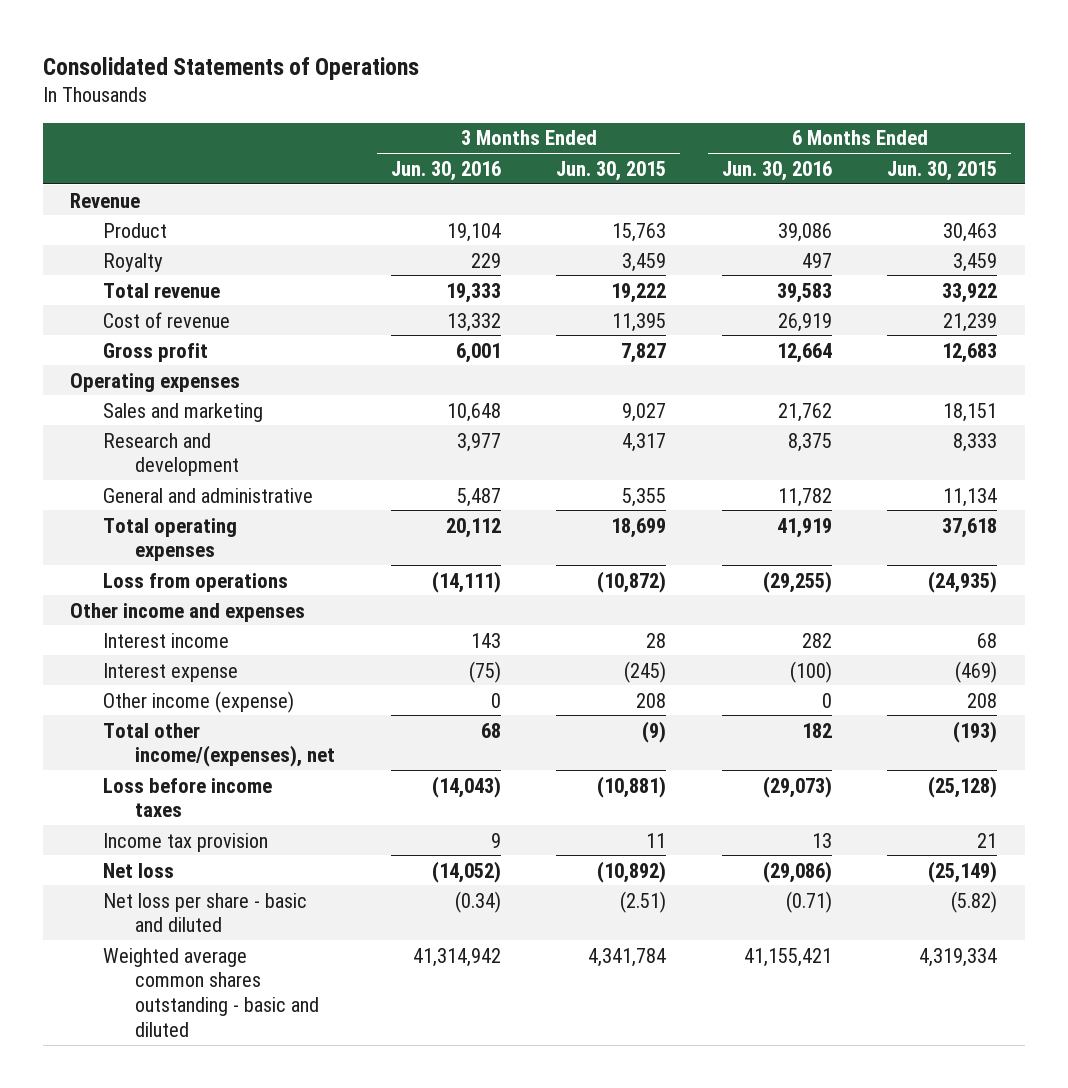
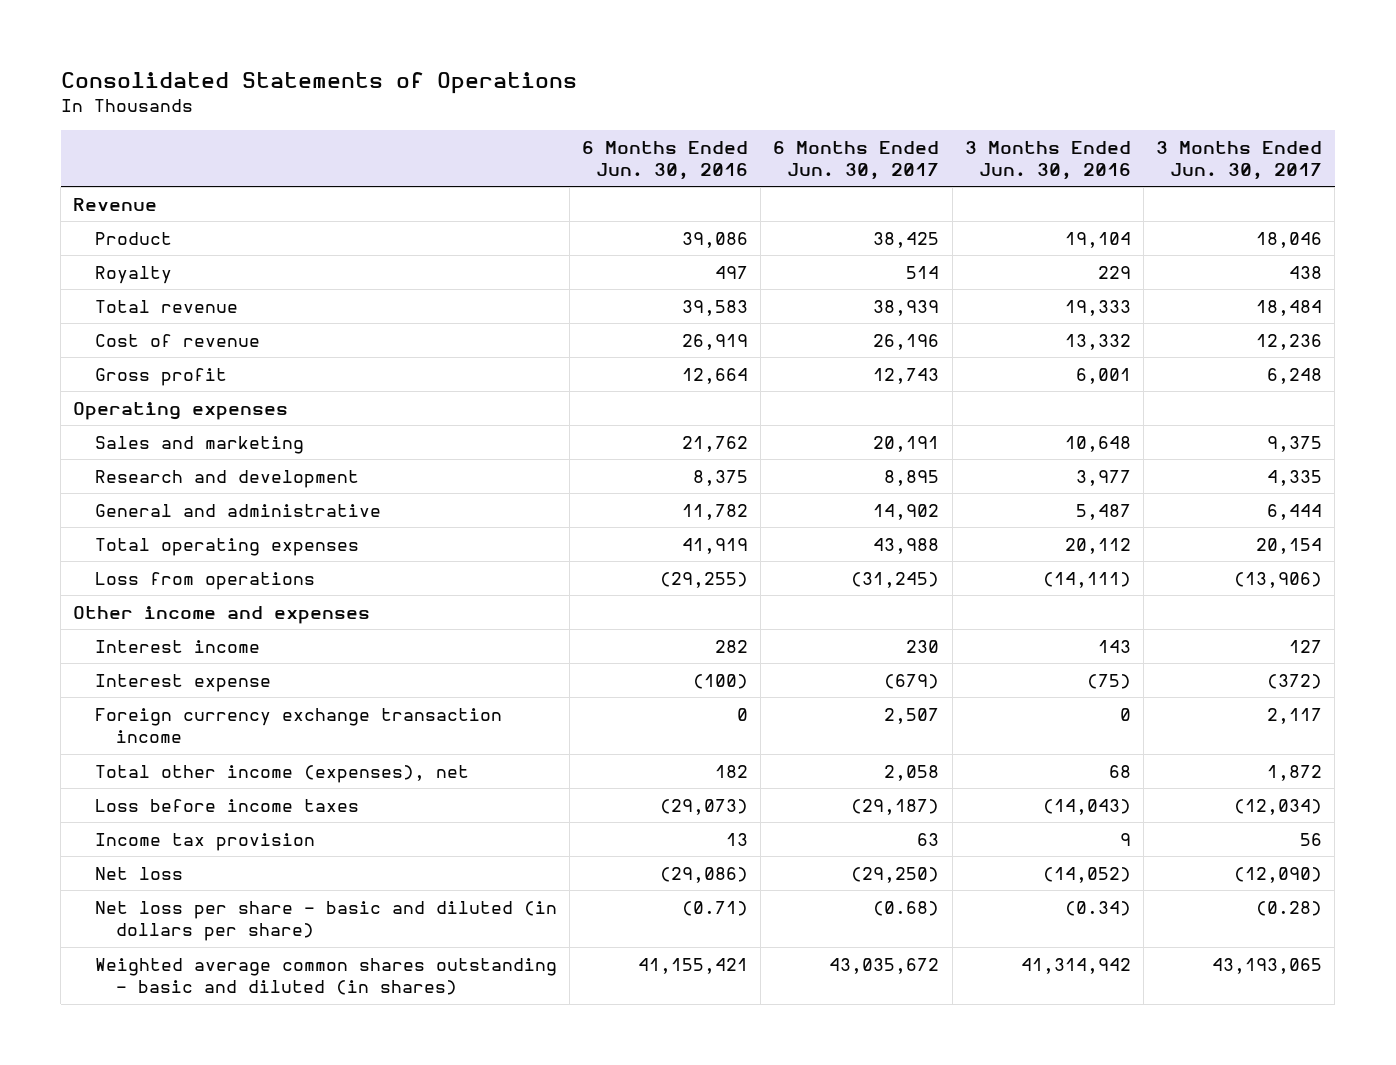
- | 3 Months Ended Jun. 30, 2016 | 3 Months Ended Jun. 30, 2015 | 6 Months Ended Jun. 30, 2016 | 6 Months Ended Jun. 30, 2015
+ | 6 Months Ended Jun. 30, 2016 | 6 Months Ended Jun. 30, 2017 | 3 Months Ended Jun. 30, 2016 | 3 Months Ended Jun. 30, 2017
- Other income (expense) | 0 | 208 | 0 | 208
- Total other income/(expenses), net | 68 | (9) | 182 | (193)
+ Foreign currency exchange transaction income | 0 | 2,507 | 0 | 2,117
+ Total other income (expenses), net | 182 | 2,058 | 68 | 1,872
- Net loss per share - basic and diluted | (0.34) | (2.51) | (0.71) | (5.82)
- Weighted average common shares outstanding - basic and diluted | 41,314,942 | 4,341,784 | 41,155,421 | 4,319,334
+ Net loss per share - basic and diluted (in dollars per share) | (0.71) | (0.68) | (0.34) | (0.28)
+ Weighted average common shares outstanding - basic and diluted (in shares) | 41,155,421 | 43,035,672 | 41,314,942 | 43,193,065

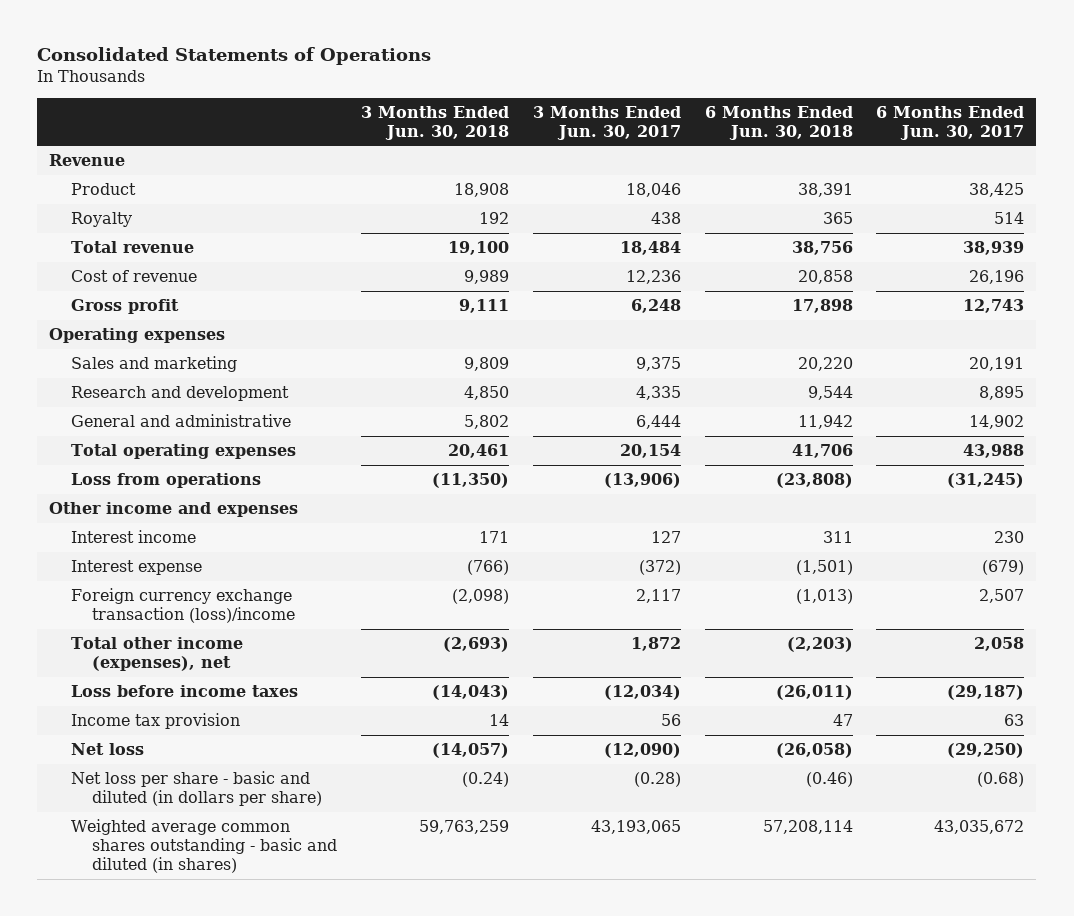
- | 6 Months Ended Jun. 30, 2016 | 6 Months Ended Jun. 30, 2017 | 3 Months Ended Jun. 30, 2016 | 3 Months Ended Jun. 30, 2017
+ | 3 Months Ended Jun. 30, 2018 | 3 Months Ended Jun. 30, 2017 | 6 Months Ended Jun. 30, 2018 | 6 Months Ended Jun. 30, 2017
- Foreign currency exchange transaction income | 0 | 2,507 | 0 | 2,117
+ Foreign currency exchange transaction (loss)/income | (2,098) | 2,117 | (1,013) | 2,507

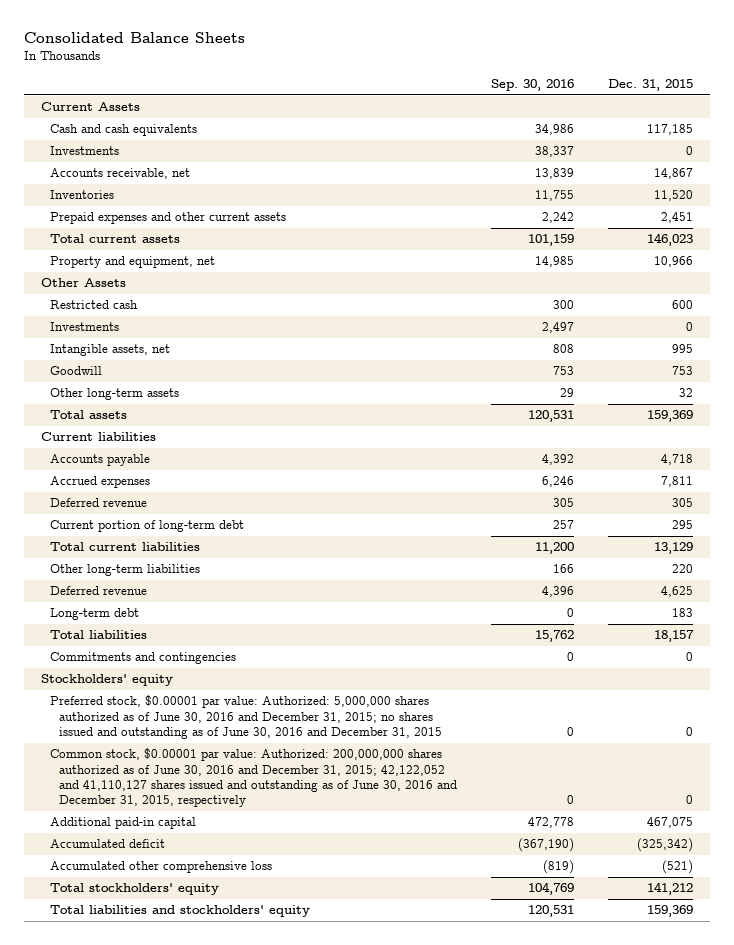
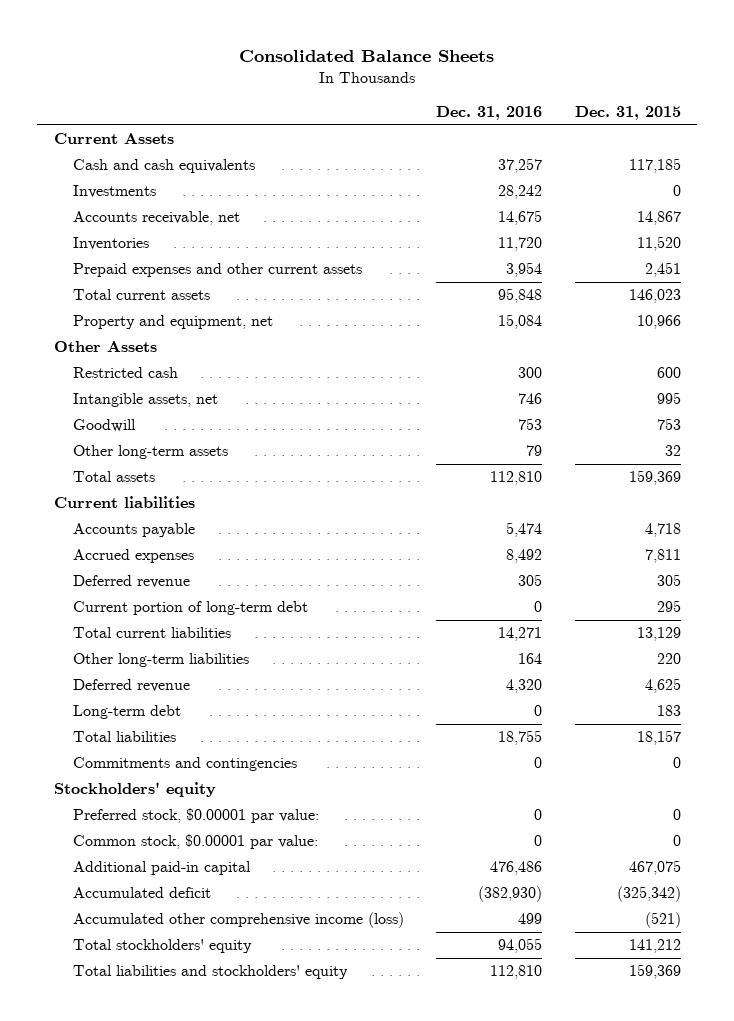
- | Sep. 30, 2016 | Dec. 31, 2015
+ | Dec. 31, 2016 | Dec. 31, 2015
- Investments | 2,497 | 0
- Preferred stock, $0.00001 par value: Authorized: 5,000,000 shares authorized as of June 30, 2016 and December 31, 2015; no shares issued and outstanding as of June 30, 2016 and December 31, 2015 | 0 | 0
- Common stock, $0.00001 par value: Authorized: 200,000,000 shares authorized as of June 30, 2016 and December 31, 2015; 42,122,052 and 41,110,127 shares issued and outstanding as of June 30, 2016 and December 31, 2015, respectively | 0 | 0
+ Preferred stock, $0.00001 par value: | 0 | 0
+ Common stock, $0.00001 par value: | 0 | 0
- Accumulated other comprehensive loss | (819) | (521)
+ Accumulated other comprehensive income (loss) | 499 | (521)

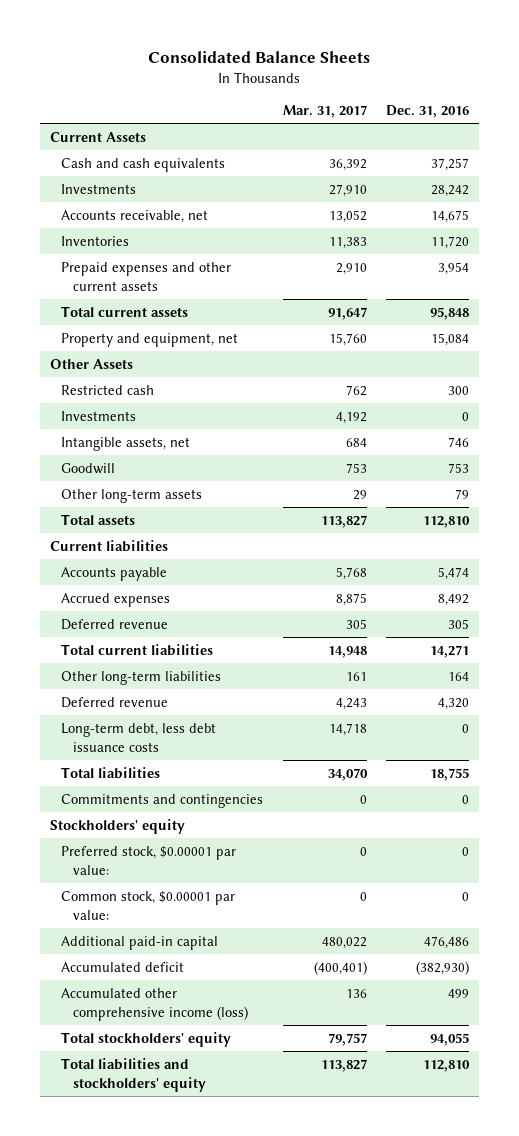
- | Dec. 31, 2016 | Dec. 31, 2015
+ | Mar. 31, 2017 | Dec. 31, 2016
+ Investments | 4,192 | 0
- Current portion of long-term debt | 0 | 295
- Long-term debt | 0 | 183
+ Long-term debt, less debt issuance costs | 14,718 | 0

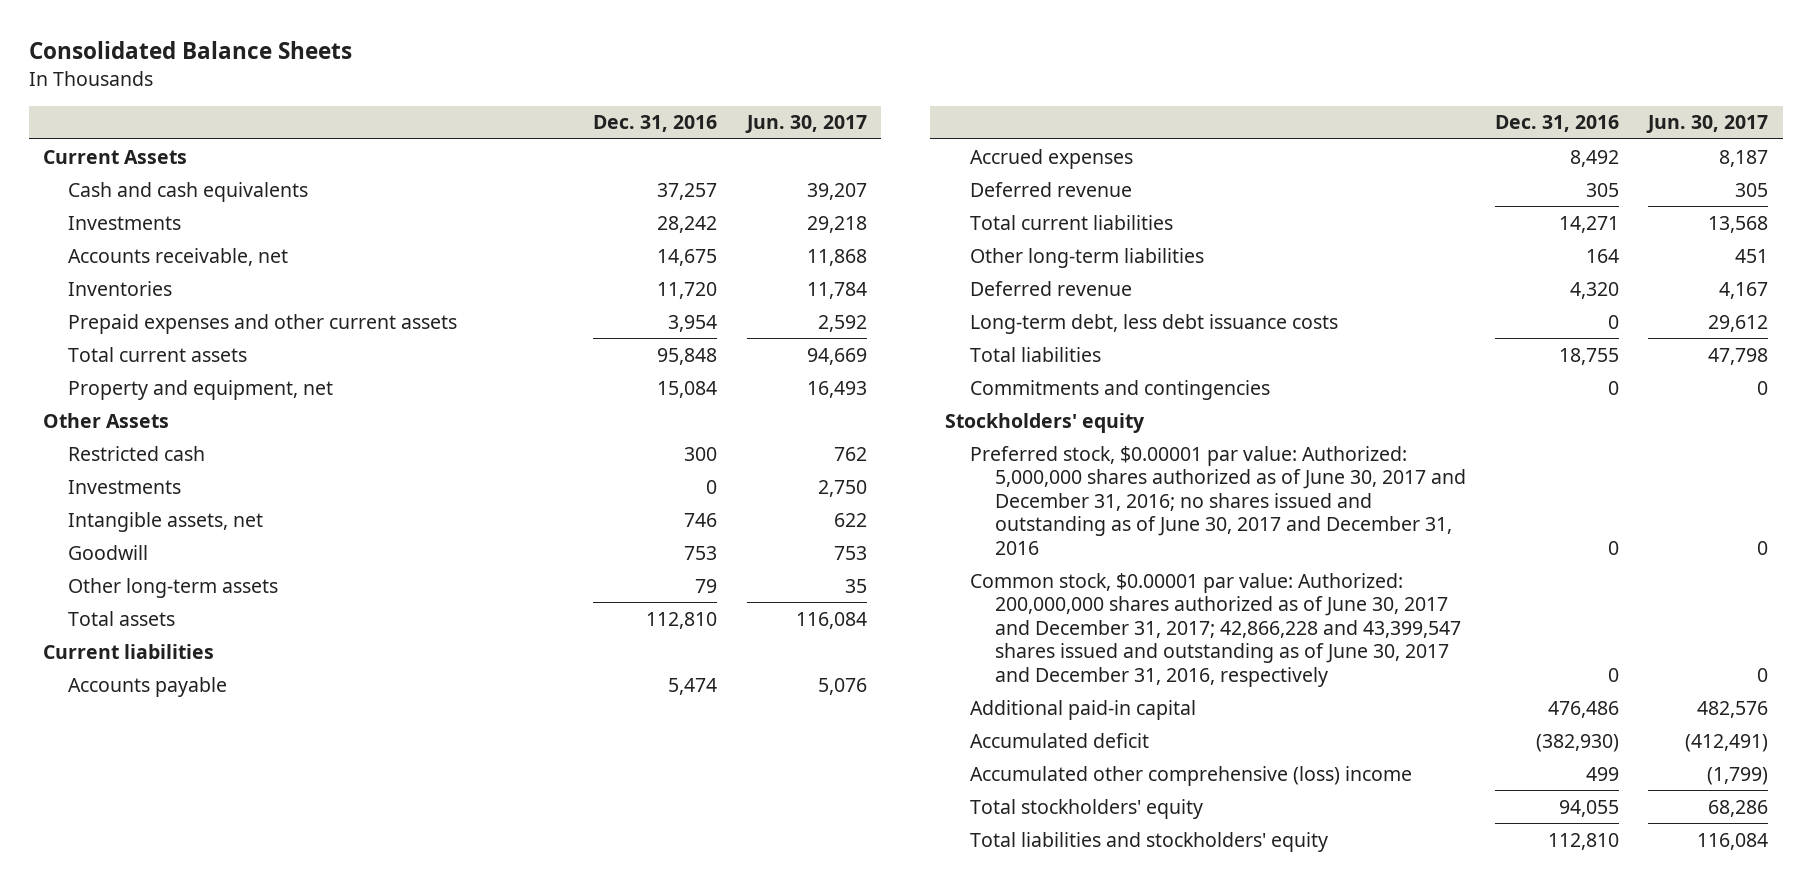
- | Mar. 31, 2017 | Dec. 31, 2016
+ | Dec. 31, 2016 | Jun. 30, 2017
- Preferred stock, $0.00001 par value: | 0 | 0
- Common stock, $0.00001 par value: | 0 | 0
+ Preferred stock, $0.00001 par value: Authorized: 5,000,000 shares authorized as of June 30, 2017 and December 31, 2016; no shares issued and outstanding as of June 30, 2017 and December 31, 2016 | 0 | 0
+ Common stock, $0.00001 par value: Authorized: 200,000,000 shares authorized as of June 30, 2017 and December 31, 2017; 42,866,228 and 43,399,547 shares issued and outstanding as of June 30, 2017 and December 31, 2016, respectively | 0 | 0
- Accumulated other comprehensive income (loss) | 136 | 499
+ Accumulated other comprehensive (loss) income | 499 | (1,799)

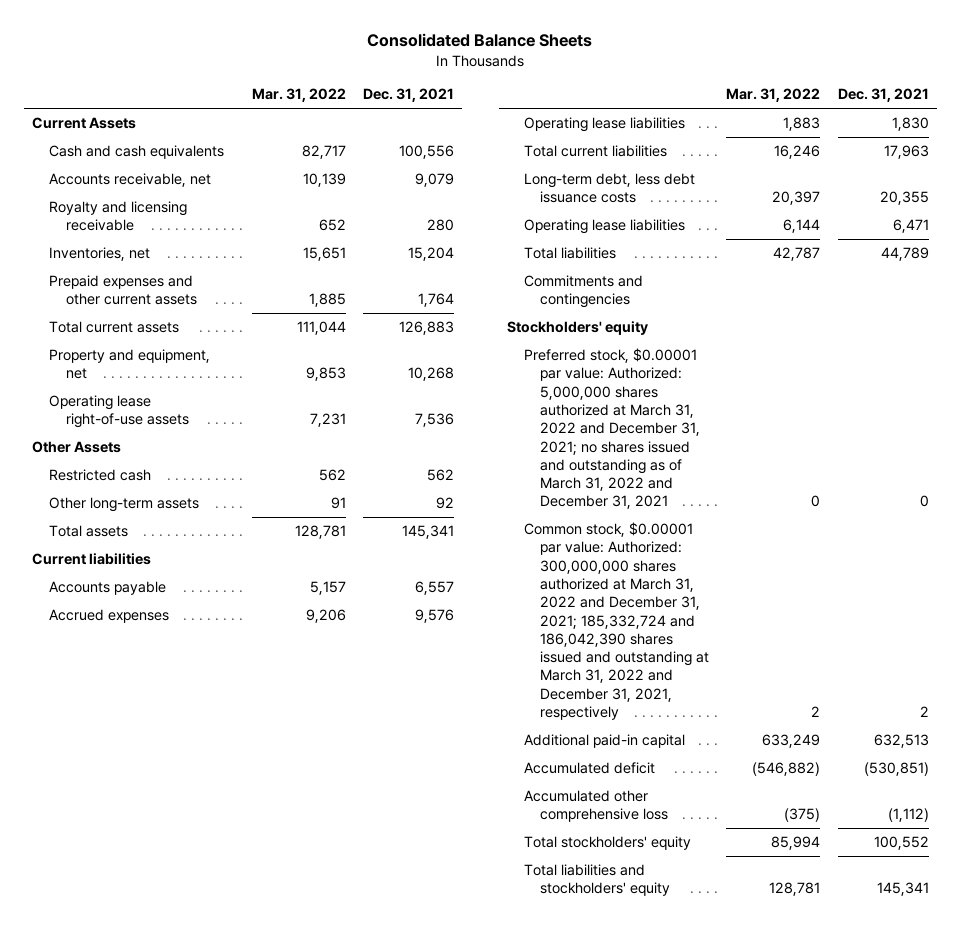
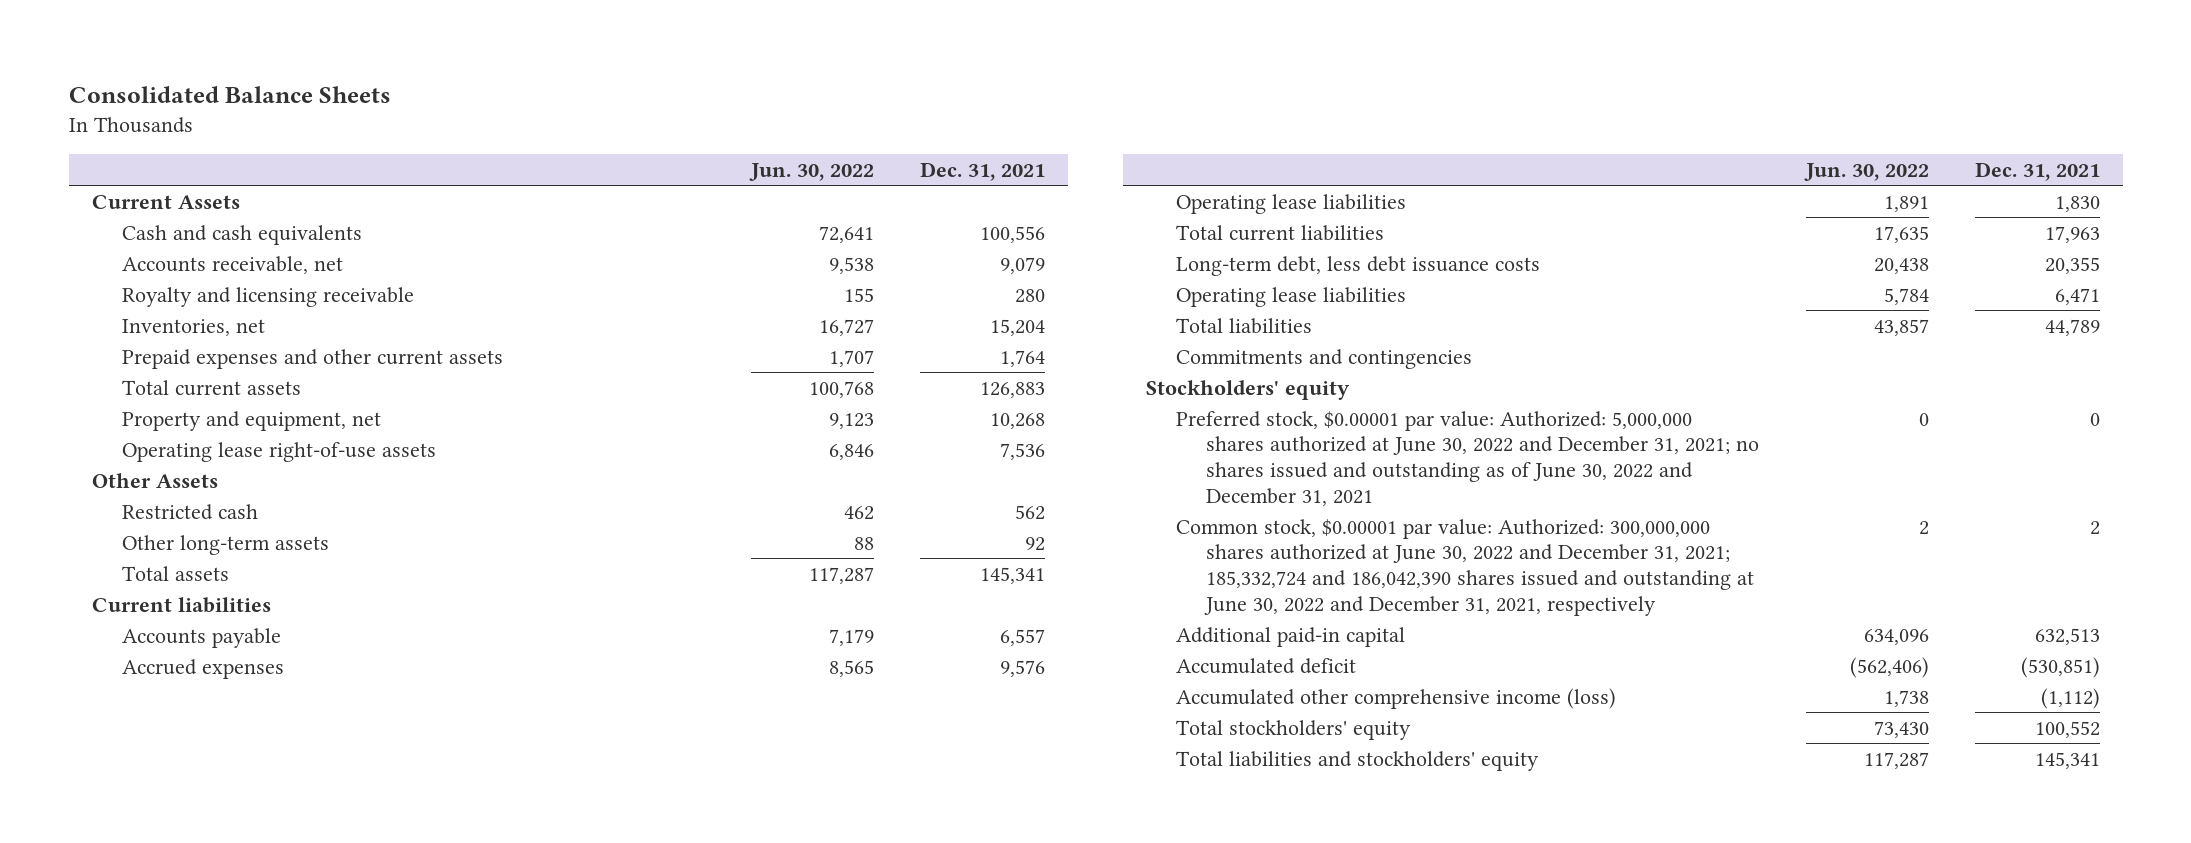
- | Mar. 31, 2022 | Dec. 31, 2021
+ | Jun. 30, 2022 | Dec. 31, 2021
- Preferred stock, $0.00001 par value: Authorized: 5,000,000 shares authorized at March 31, 2022 and December 31, 2021; no shares issued and outstanding as of March 31, 2022 and December 31, 2021 | 0 | 0
- Common stock, $0.00001 par value: Authorized: 300,000,000 shares authorized at March 31, 2022 and December 31, 2021; 185,332,724 and 186,042,390 shares issued and outstanding at March 31, 2022 and December 31, 2021, respectively | 2 | 2
+ Preferred stock, $0.00001 par value: Authorized: 5,000,000 shares authorized at June 30, 2022 and December 31, 2021; no shares issued and outstanding as of June 30, 2022 and December 31, 2021 | 0 | 0
+ Common stock, $0.00001 par value: Authorized: 300,000,000 shares authorized at June 30, 2022 and December 31, 2021; 185,332,724 and 186,042,390 shares issued and outstanding at June 30, 2022 and December 31, 2021, respectively | 2 | 2
- Accumulated other comprehensive loss | (375) | (1,112)
+ Accumulated other comprehensive income (loss) | 1,738 | (1,112)

